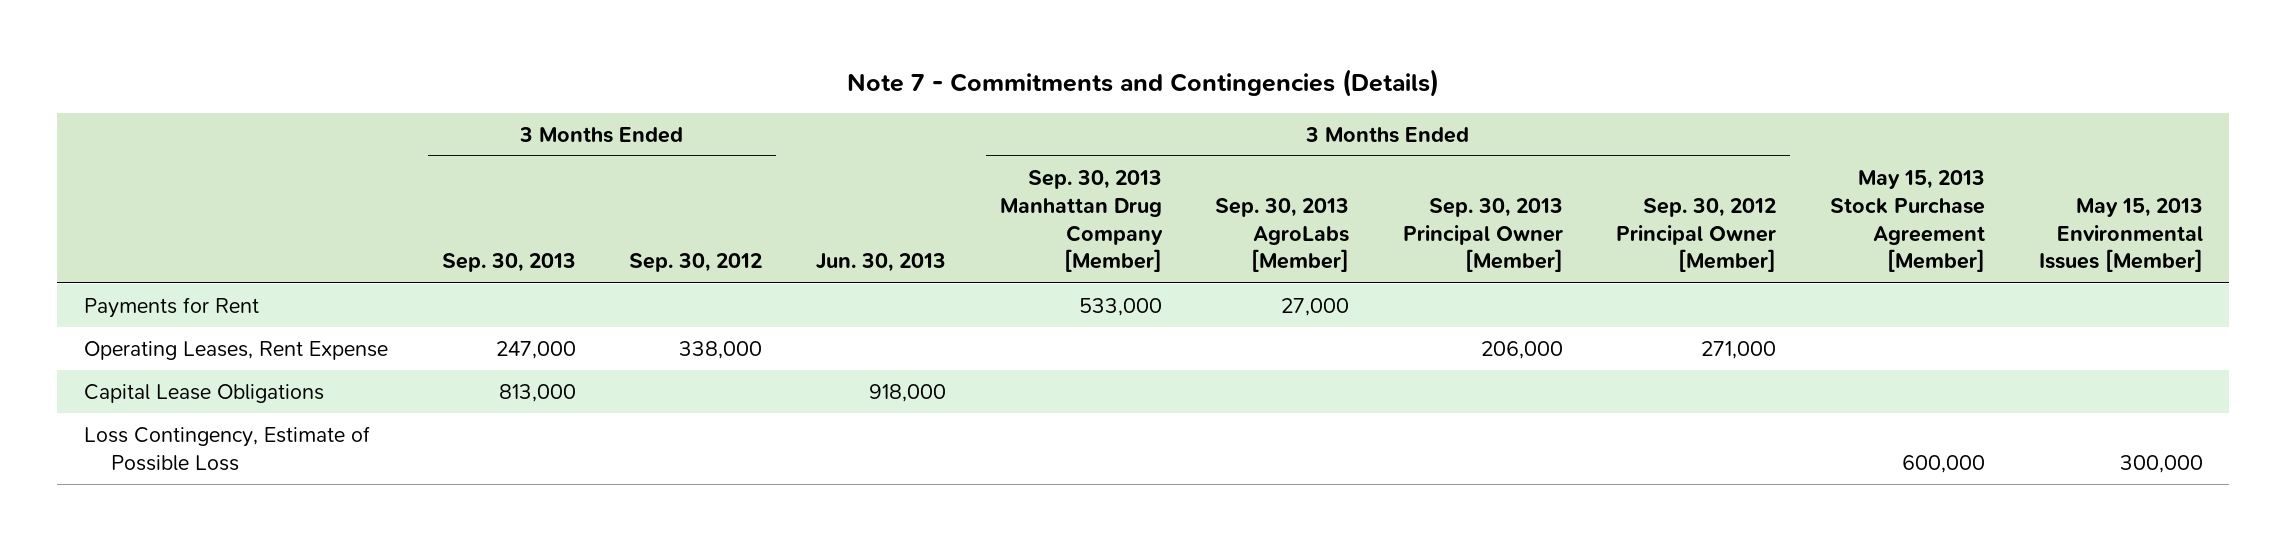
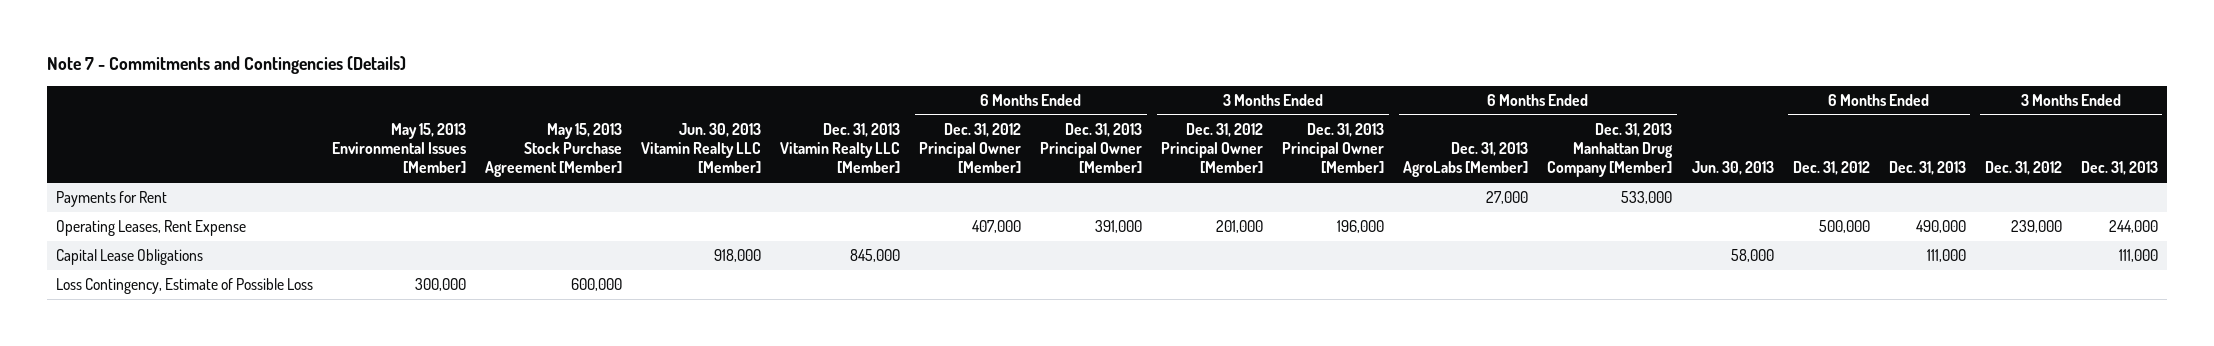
- | 3 Months Ended Sep. 30, 2013 | 3 Months Ended Sep. 30, 2012 | Jun. 30, 2013 | 3 Months Ended Sep. 30, 2013 Manhattan Drug Company [Member] | 3 Months Ended Sep. 30, 2013 AgroLabs [Member] | 3 Months Ended Sep. 30, 2013 Principal Owner [Member] | 3 Months Ended Sep. 30, 2012 Principal Owner [Member] | May 15, 2013 Stock Purchase Agreement [Member] | May 15, 2013 Environmental Issues [Member]
+ | May 15, 2013 Environmental Issues [Member] | May 15, 2013 Stock Purchase Agreement [Member] | Jun. 30, 2013 Vitamin Realty LLC [Member] | Dec. 31, 2013 Vitamin Realty LLC [Member] | 6 Months Ended Dec. 31, 2012 Principal Owner [Member] | 6 Months Ended Dec. 31, 2013 Principal Owner [Member] | 3 Months Ended Dec. 31, 2012 Principal Owner [Member] | 3 Months Ended Dec. 31, 2013 Principal Owner [Member] | 6 Months Ended Dec. 31, 2013 AgroLabs [Member] | 6 Months Ended Dec. 31, 2013 Manhattan Drug Company [Member] | Jun. 30, 2013 | 6 Months Ended Dec. 31, 2012 | 6 Months Ended Dec. 31, 2013 | 3 Months Ended Dec. 31, 2012 | 3 Months Ended Dec. 31, 2013
- Capital Lease Obligations | 813,000 | | 918,000 | | | | | |
+ Capital Lease Obligations | | | 918,000 | 845,000 | | | | | | | 58,000 | | 111,000 | | 111,000

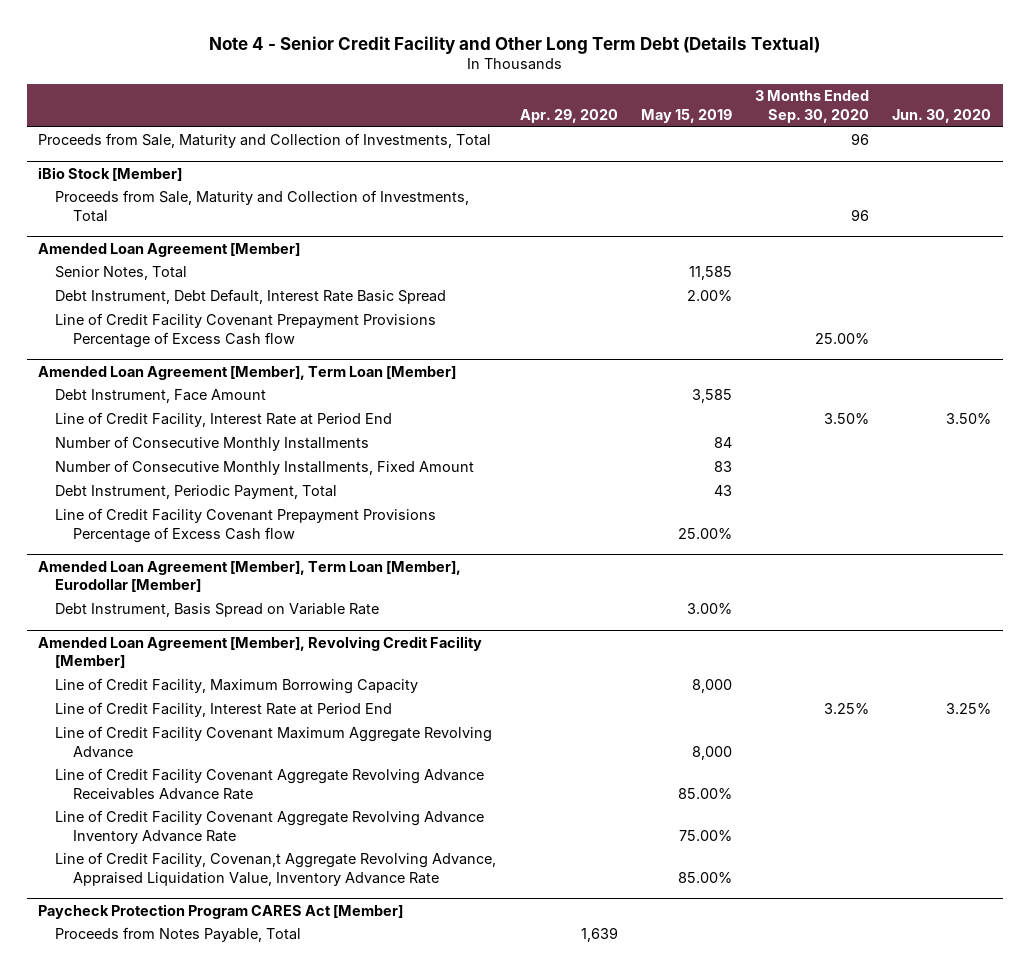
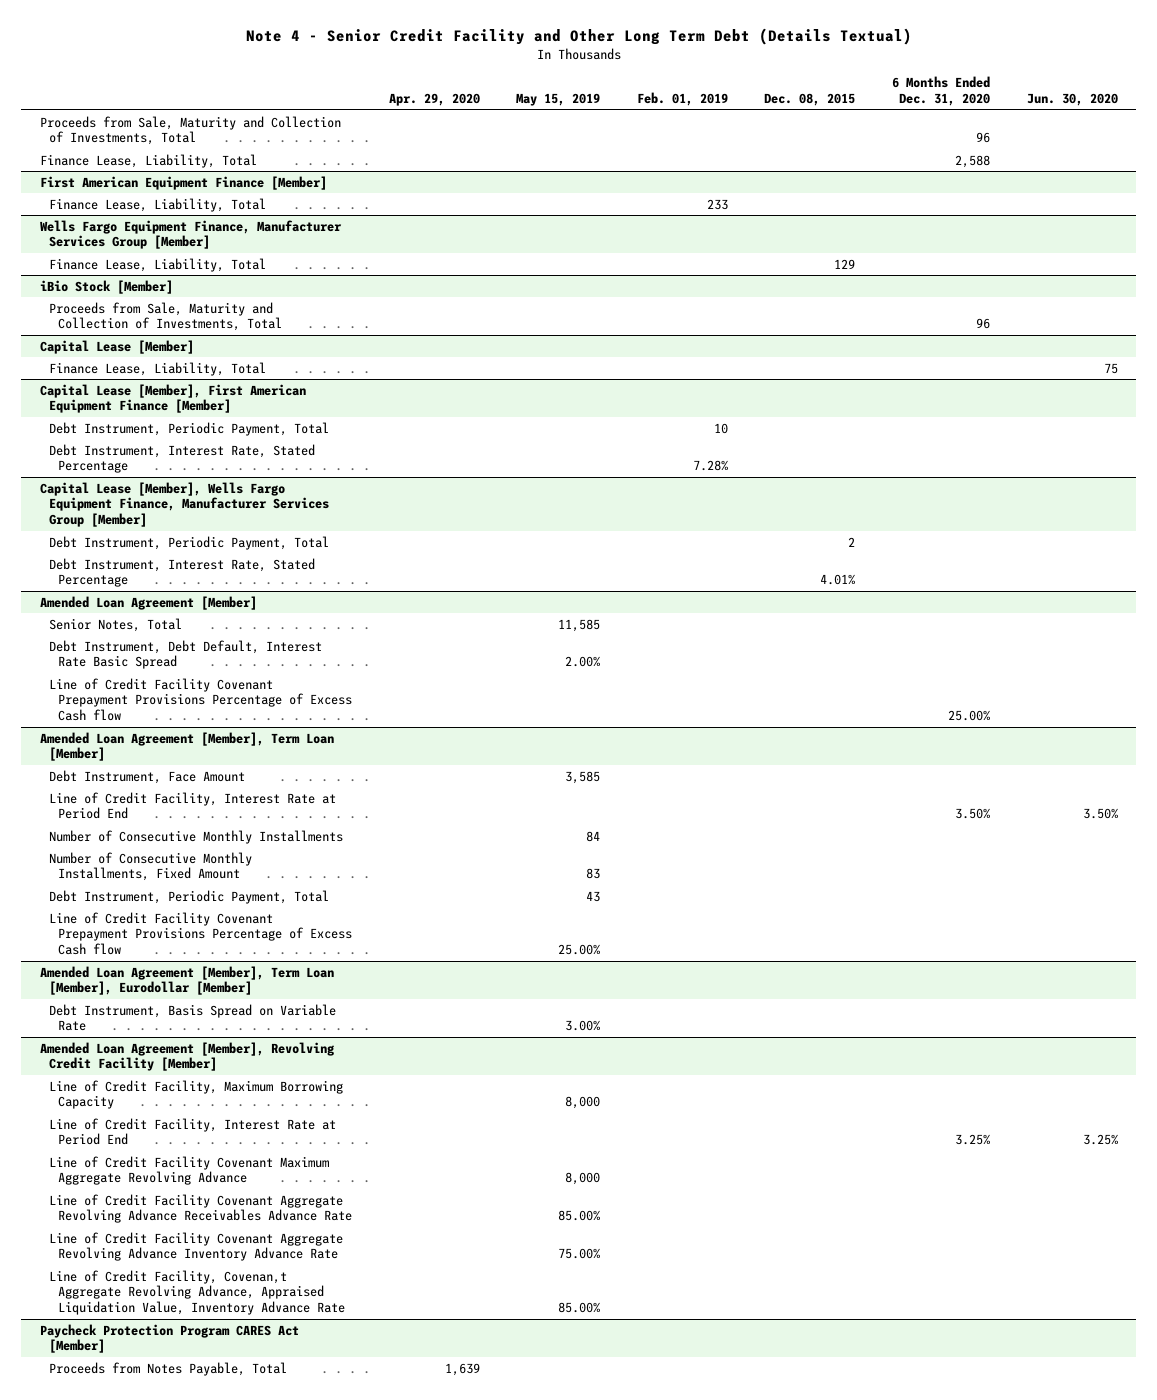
- | Apr. 29, 2020 | May 15, 2019 | 3 Months Ended Sep. 30, 2020 | Jun. 30, 2020
+ | Apr. 29, 2020 | May 15, 2019 | Feb. 01, 2019 | Dec. 08, 2015 | 6 Months Ended Dec. 31, 2020 | Jun. 30, 2020
+ Finance Lease, Liability, Total | | | | | 2,588 |
+ First American Equipment Finance [Member]
+ Finance Lease, Liability, Total | | | 233 | | |
+ Wells Fargo Equipment Finance, Manufacturer Services Group [Member]
+ Finance Lease, Liability, Total | | | | 129 | |
+ Capital Lease [Member]
+ Finance Lease, Liability, Total | | | | | | 75
+ Capital Lease [Member], First American Equipment Finance [Member]
+ Debt Instrument, Periodic Payment, Total | | | 10 | | |
+ Debt Instrument, Interest Rate, Stated Percentage | | | 7.28% | | |
+ Capital Lease [Member], Wells Fargo Equipment Finance, Manufacturer Services Group [Member]
+ Debt Instrument, Periodic Payment, Total | | | | 2 | |
+ Debt Instrument, Interest Rate, Stated Percentage | | | | 4.01% | |

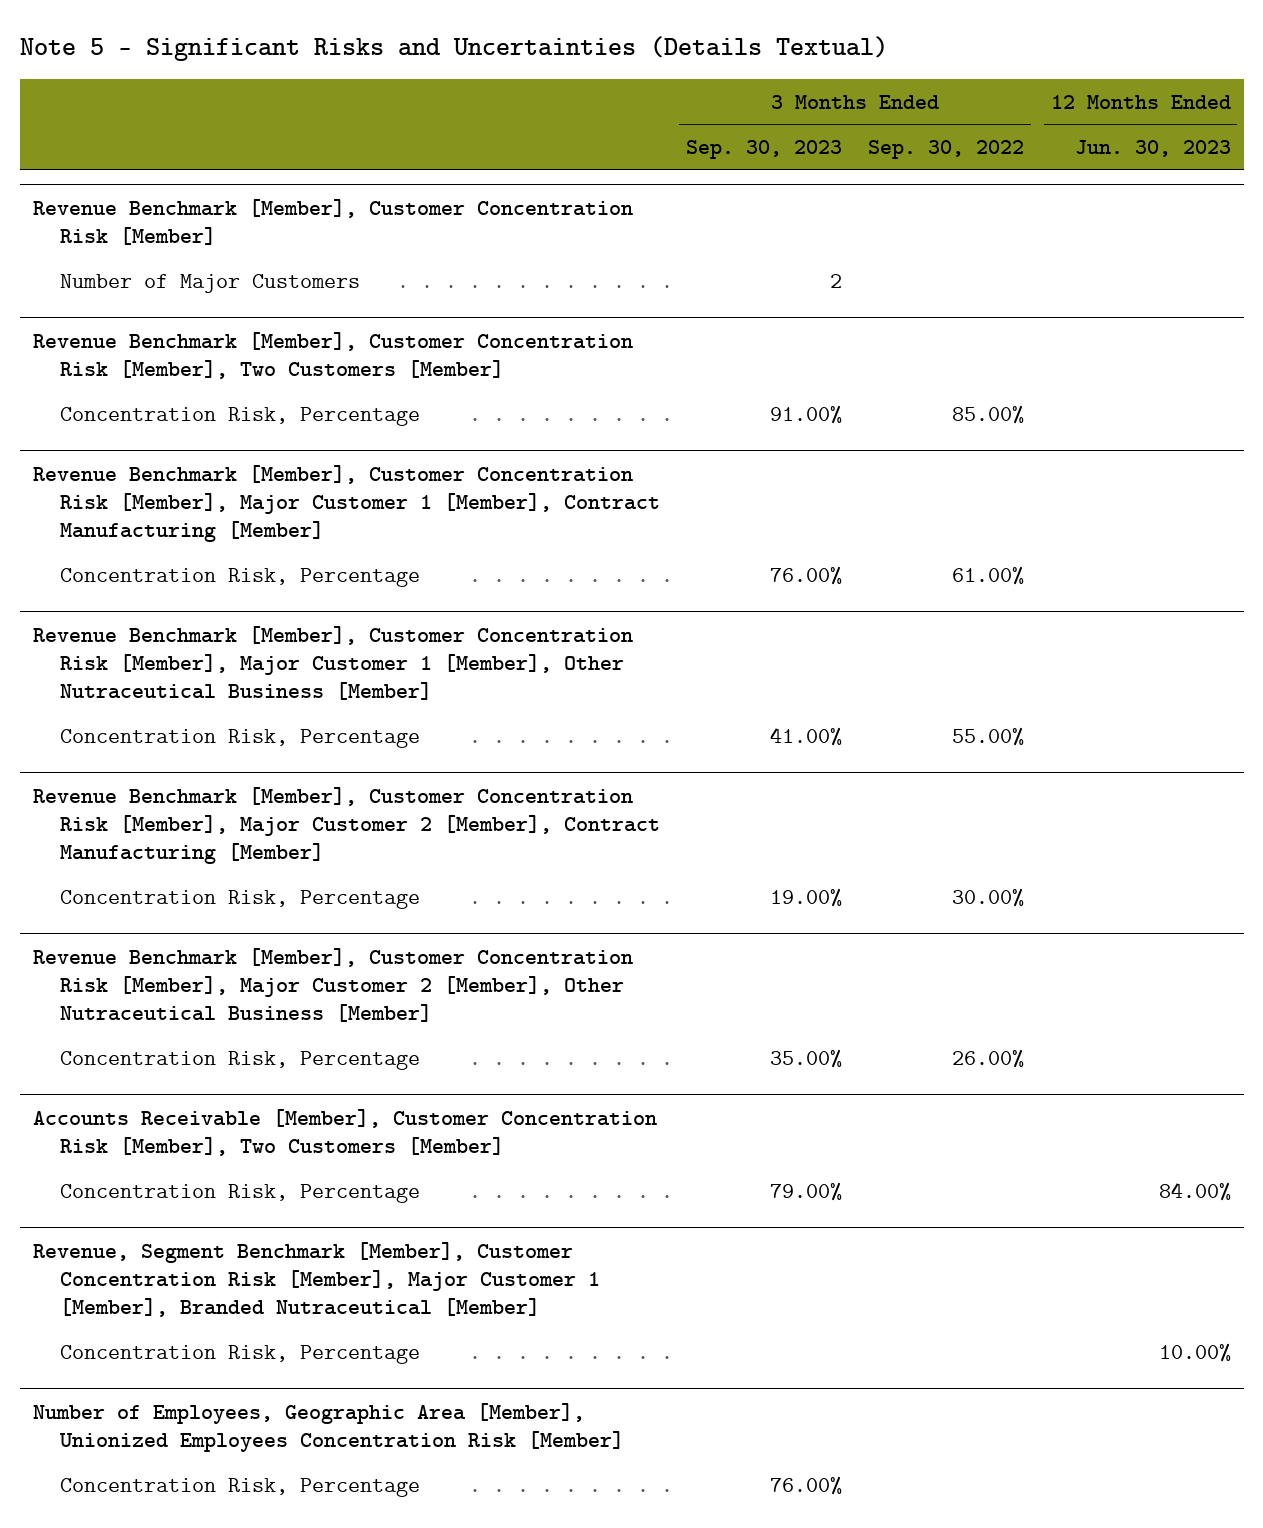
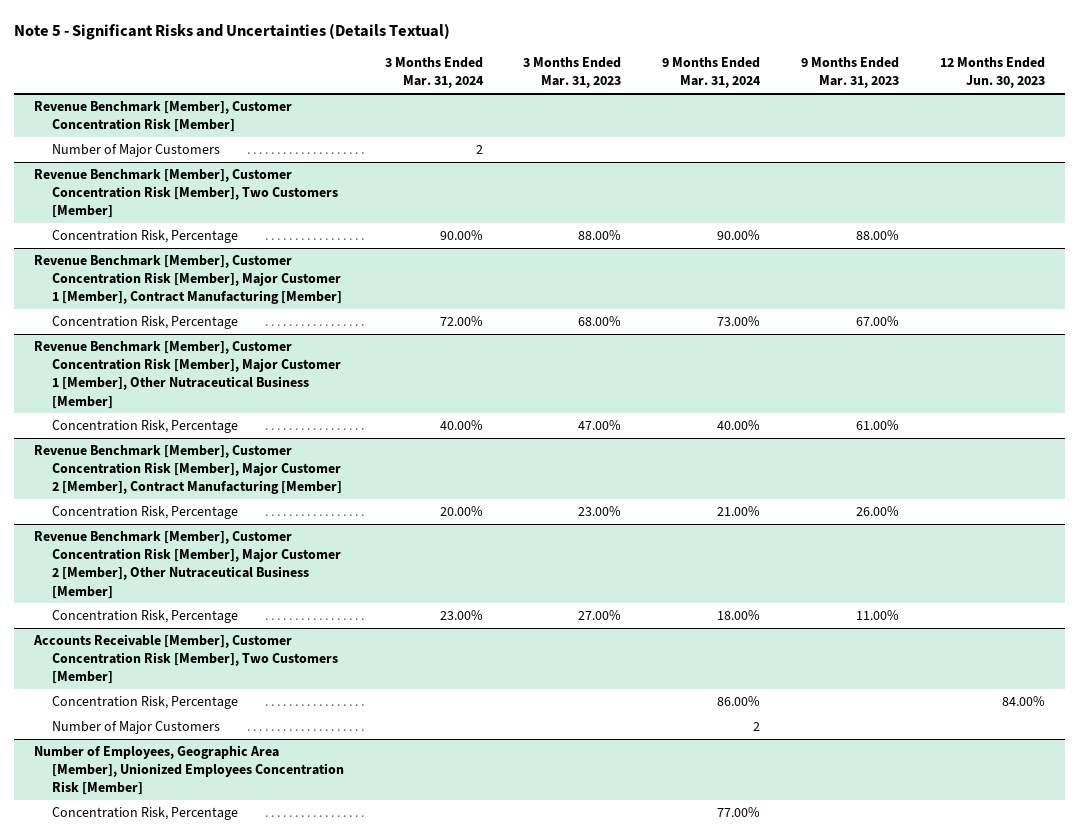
- | 3 Months Ended Sep. 30, 2023 | 3 Months Ended Sep. 30, 2022 | 12 Months Ended Jun. 30, 2023
+ | 3 Months Ended Mar. 31, 2024 | 3 Months Ended Mar. 31, 2023 | 9 Months Ended Mar. 31, 2024 | 9 Months Ended Mar. 31, 2023 | 12 Months Ended Jun. 30, 2023
- Revenue, Segment Benchmark [Member], Customer Concentration Risk [Member], Major Customer 1 [Member], Branded Nutraceutical [Member]
- Concentration Risk, Percentage | | | 10.00%
@ Accounts Receivable [Member], Customer Concentration Risk [Member], Two Customers [Member]
+ Number of Major Customers | | | 2 | |

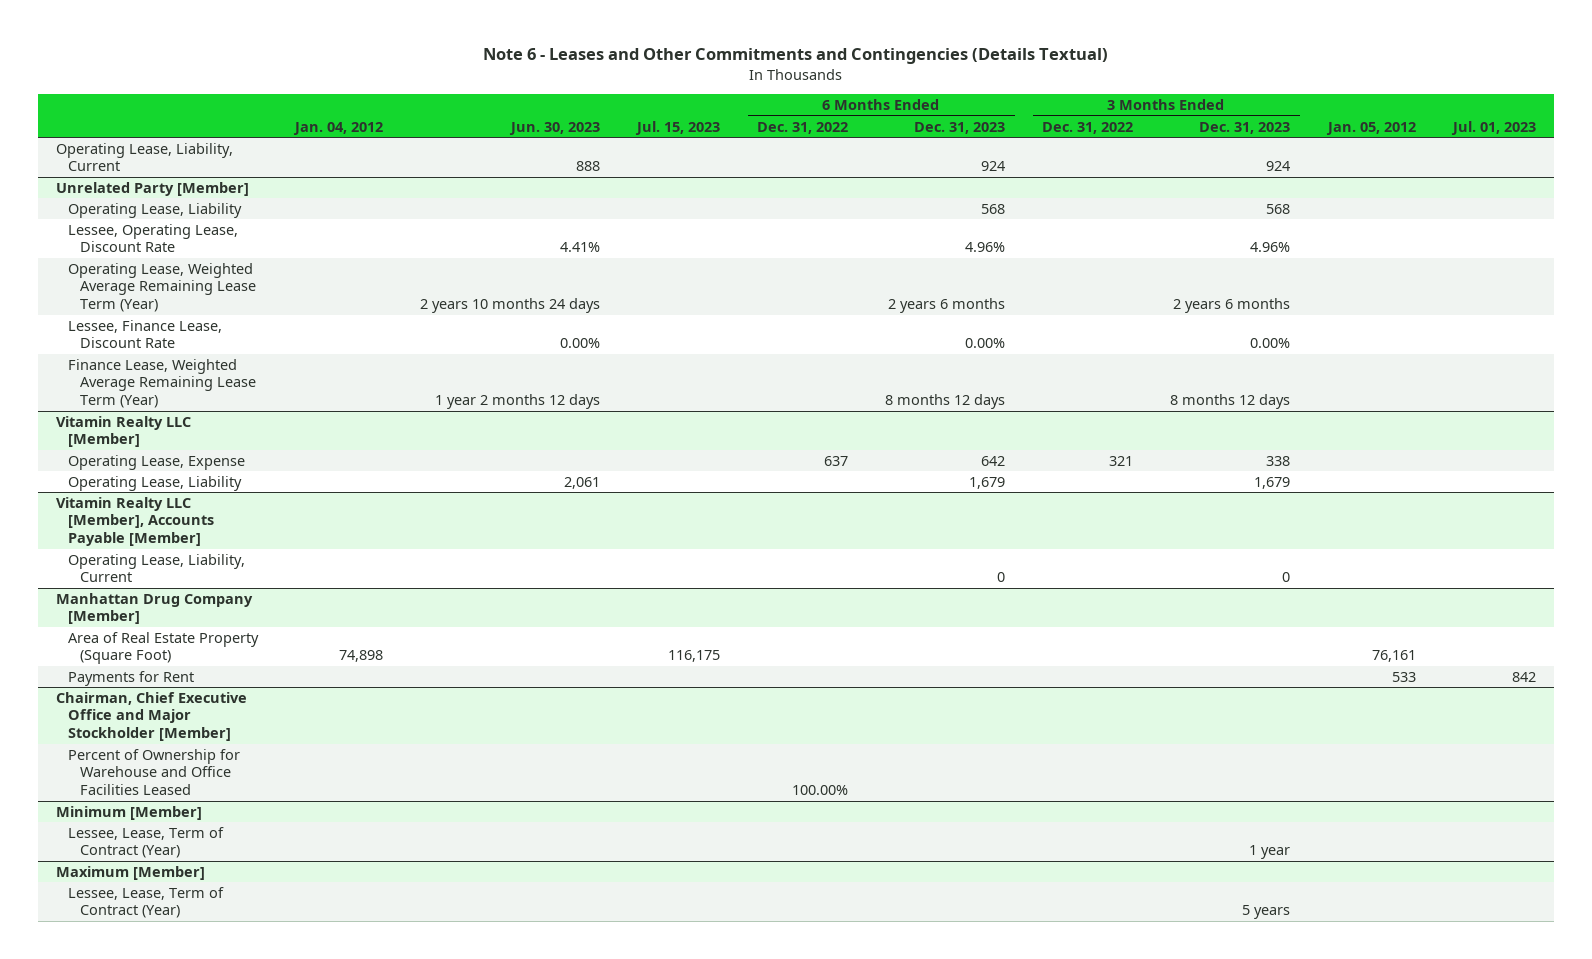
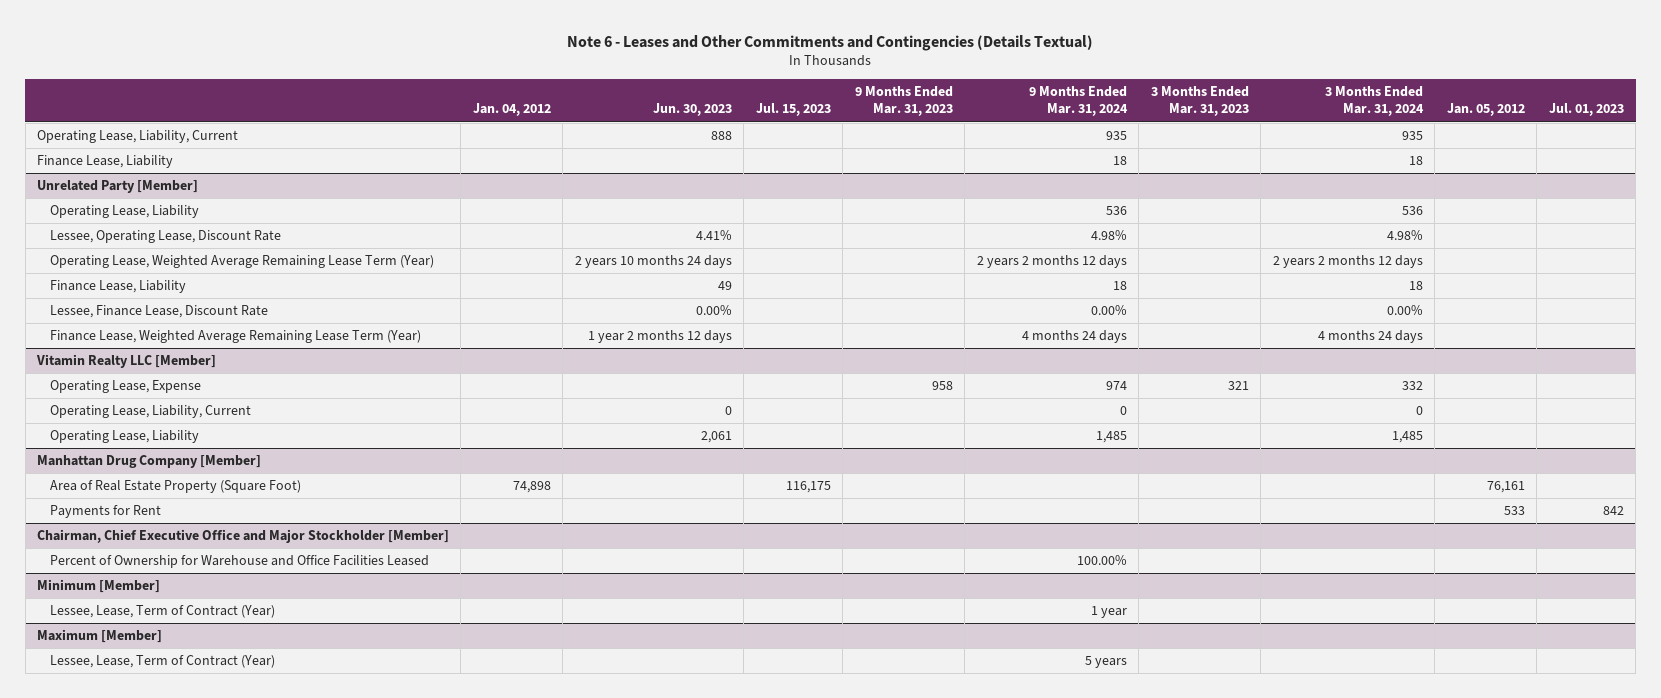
- | Jan. 04, 2012 | Jun. 30, 2023 | Jul. 15, 2023 | 6 Months Ended Dec. 31, 2022 | 6 Months Ended Dec. 31, 2023 | 3 Months Ended Dec. 31, 2022 | 3 Months Ended Dec. 31, 2023 | Jan. 05, 2012 | Jul. 01, 2023
+ | Jan. 04, 2012 | Jun. 30, 2023 | Jul. 15, 2023 | 9 Months Ended Mar. 31, 2023 | 9 Months Ended Mar. 31, 2024 | 3 Months Ended Mar. 31, 2023 | 3 Months Ended Mar. 31, 2024 | Jan. 05, 2012 | Jul. 01, 2023
+ Finance Lease, Liability | | | | | 18 | | 18 | |
@ Unrelated Party [Member]
+ Finance Lease, Liability | | 49 | | | 18 | | 18 | |
@ Vitamin Realty LLC [Member]
+ Operating Lease, Liability, Current | | 0 | | | 0 | | 0 | |
- Vitamin Realty LLC [Member], Accounts Payable [Member]
- Operating Lease, Liability, Current | | | | | 0 | | 0 | |

